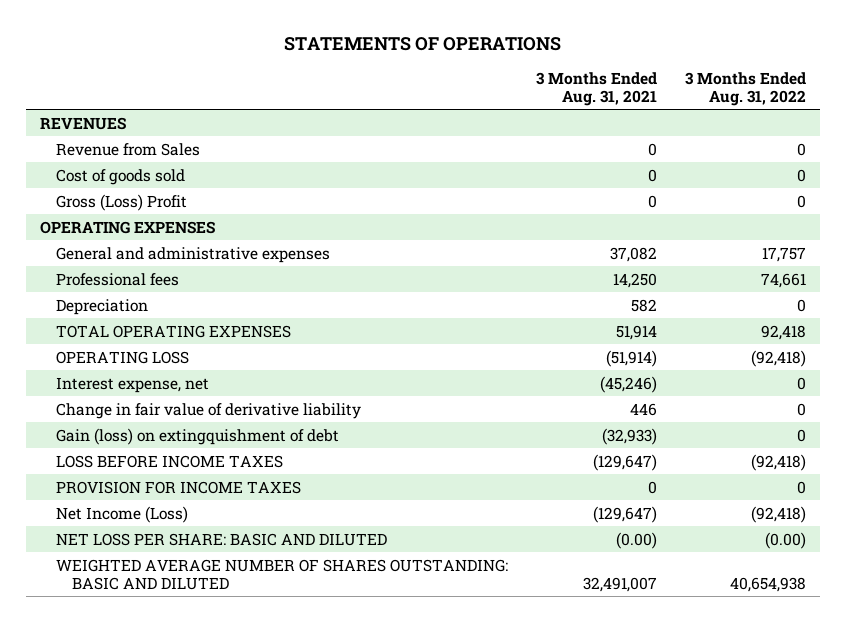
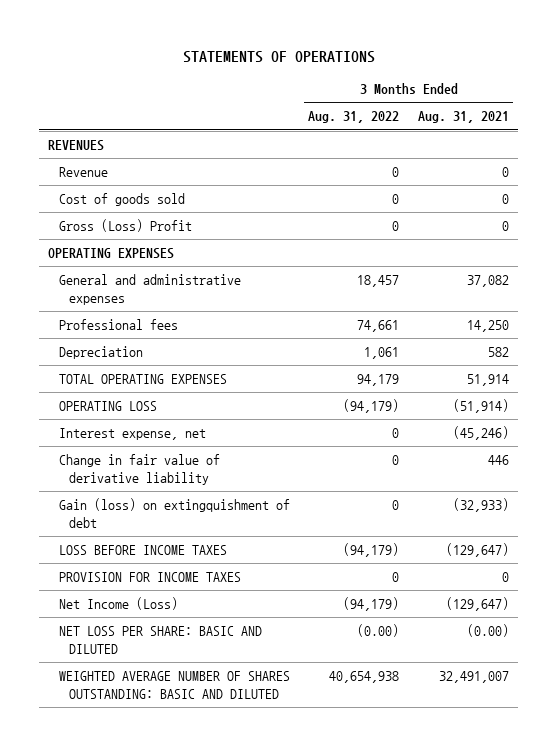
- | 3 Months Ended Aug. 31, 2021 | 3 Months Ended Aug. 31, 2022
+ | 3 Months Ended Aug. 31, 2022 | 3 Months Ended Aug. 31, 2021
- Revenue from Sales | 0 | 0
+ Revenue | 0 | 0
- General and administrative expenses | 37,082 | 17,757
+ General and administrative expenses | 18,457 | 37,082
- Depreciation | 582 | 0
- TOTAL OPERATING EXPENSES | 51,914 | 92,418
- OPERATING LOSS | (51,914) | (92,418)
+ Depreciation | 1,061 | 582
+ TOTAL OPERATING EXPENSES | 94,179 | 51,914
+ OPERATING LOSS | (94,179) | (51,914)
- LOSS BEFORE INCOME TAXES | (129,647) | (92,418)
+ LOSS BEFORE INCOME TAXES | (94,179) | (129,647)
- Net Income (Loss) | (129,647) | (92,418)
+ Net Income (Loss) | (94,179) | (129,647)

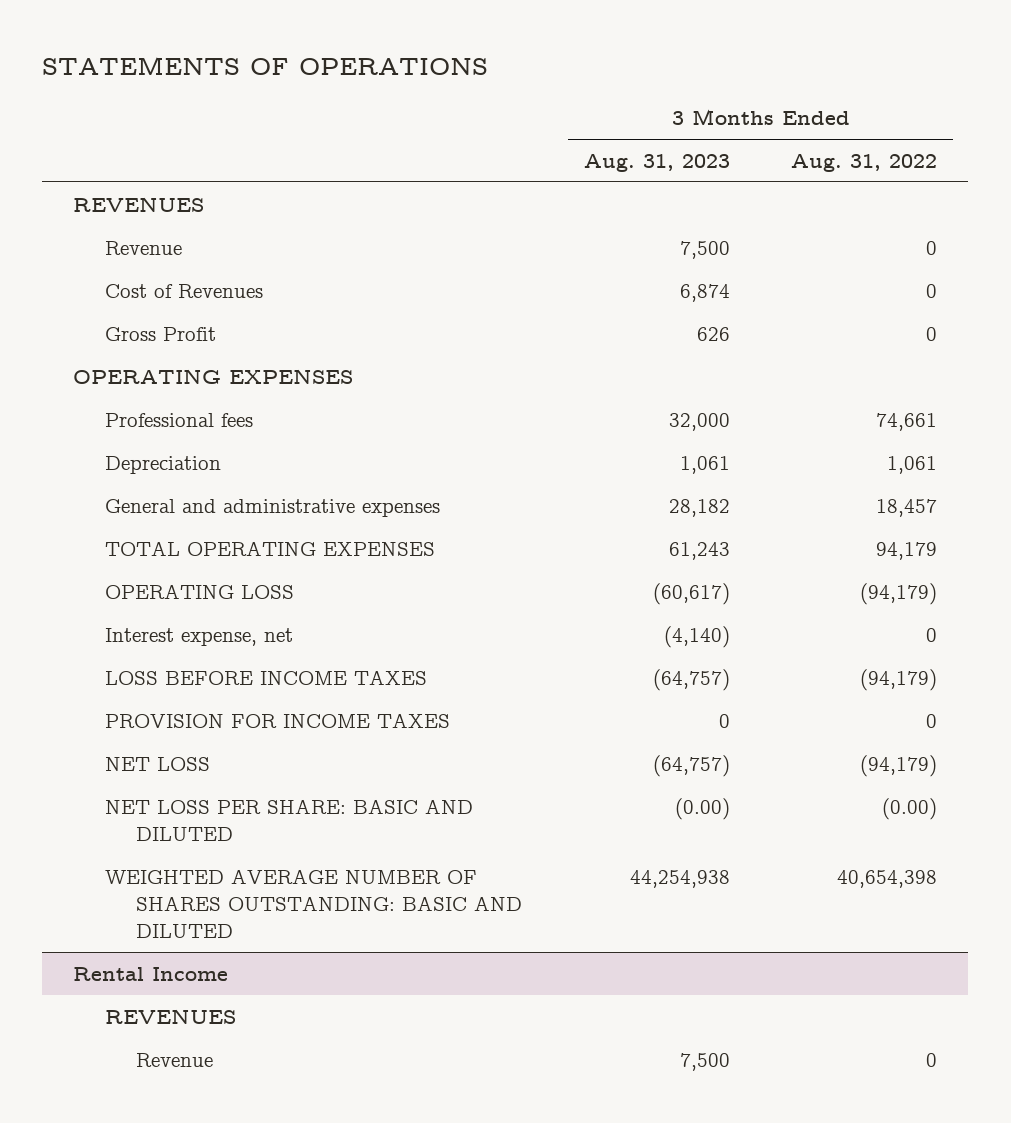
- | 3 Months Ended Aug. 31, 2022 | 3 Months Ended Aug. 31, 2021
+ | 3 Months Ended Aug. 31, 2023 | 3 Months Ended Aug. 31, 2022
- Cost of goods sold | 0 | 0
- Gross (Loss) Profit | 0 | 0
+ Cost of Revenues | 6,874 | 0
+ Gross Profit | 626 | 0
moved down: General and administrative expenses | 28,182 | 18,457
- Change in fair value of derivative liability | 0 | 446
- Gain (loss) on extingquishment of debt | 0 | (32,933)
- Net Income (Loss) | (94,179) | (129,647)
+ NET LOSS | (64,757) | (94,179)
- WEIGHTED AVERAGE NUMBER OF SHARES OUTSTANDING: BASIC AND DILUTED | 40,654,938 | 32,491,007
+ WEIGHTED AVERAGE NUMBER OF SHARES OUTSTANDING: BASIC AND DILUTED | 44,254,938 | 40,654,398
+ Rental Income
+ REVENUES
+ Revenue | 7,500 | 0

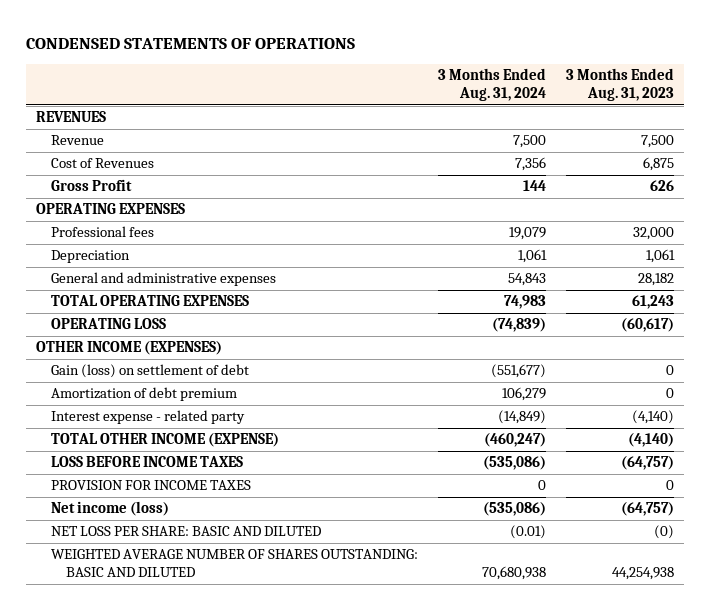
- STATEMENTS OF OPERATIONS
+ CONDENSED STATEMENTS OF OPERATIONS
- | 3 Months Ended Aug. 31, 2023 | 3 Months Ended Aug. 31, 2022
+ | 3 Months Ended Aug. 31, 2024 | 3 Months Ended Aug. 31, 2023
- Cost of Revenues | 6,874 | 0
+ Cost of Revenues | 7,356 | 6,875
- Interest expense, net | (4,140) | 0
+ OTHER INCOME (EXPENSES)
+ Gain (loss) on settlement of debt | (551,677) | 0
+ Amortization of debt premium | 106,279 | 0
+ Interest expense - related party | (14,849) | (4,140)
+ TOTAL OTHER INCOME (EXPENSE) | (460,247) | (4,140)
- NET LOSS | (64,757) | (94,179)
- NET LOSS PER SHARE: BASIC AND DILUTED | (0.00) | (0.00)
+ Net income (loss) | (535,086) | (64,757)
+ NET LOSS PER SHARE: BASIC AND DILUTED | (0.01) | (0)
- Rental Income
- REVENUES
- Revenue | 7,500 | 0

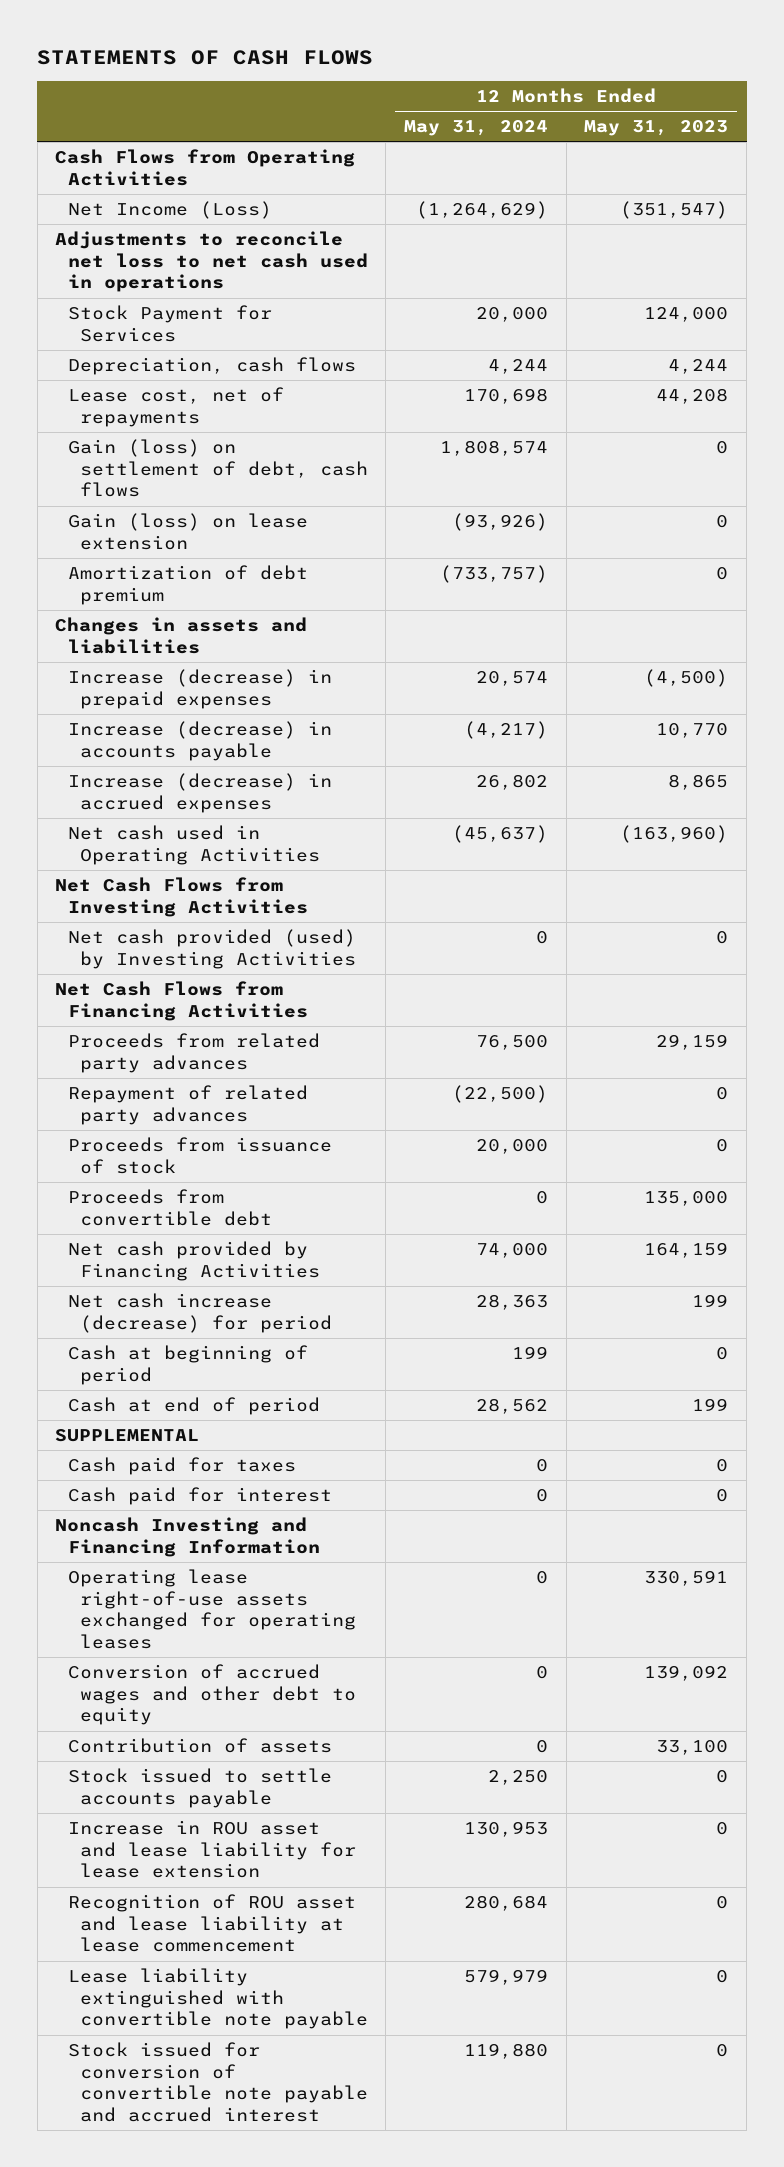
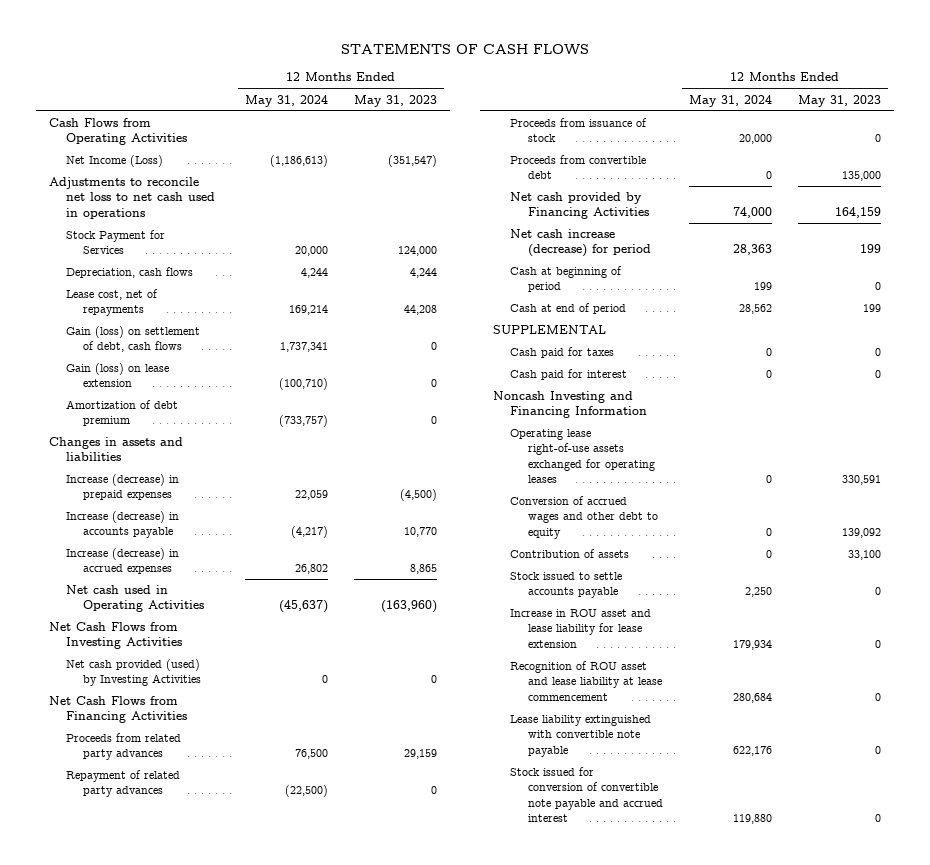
- Net Income (Loss) | (1,264,629) | (351,547)
+ Net Income (Loss) | (1,186,613) | (351,547)
- Lease cost, net of repayments | 170,698 | 44,208
- Gain (loss) on settlement of debt, cash flows | 1,808,574 | 0
- Gain (loss) on lease extension | (93,926) | 0
+ Lease cost, net of repayments | 169,214 | 44,208
+ Gain (loss) on settlement of debt, cash flows | 1,737,341 | 0
+ Gain (loss) on lease extension | (100,710) | 0
- Increase (decrease) in prepaid expenses | 20,574 | (4,500)
+ Increase (decrease) in prepaid expenses | 22,059 | (4,500)
- Increase in ROU asset and lease liability for lease extension | 130,953 | 0
+ Increase in ROU asset and lease liability for lease extension | 179,934 | 0
- Lease liability extinguished with convertible note payable | 579,979 | 0
+ Lease liability extinguished with convertible note payable | 622,176 | 0

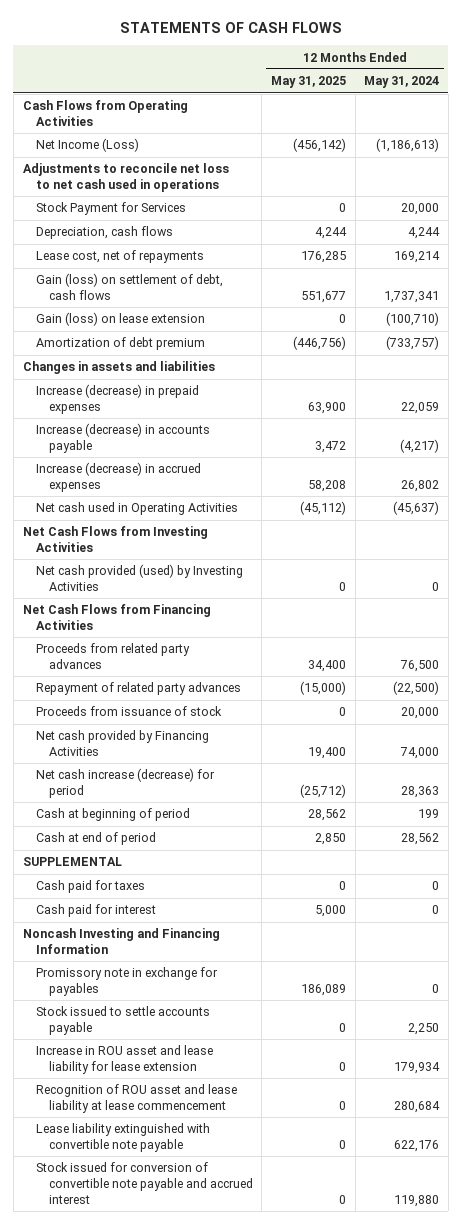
- | 12 Months Ended May 31, 2024 | 12 Months Ended May 31, 2023
+ | 12 Months Ended May 31, 2025 | 12 Months Ended May 31, 2024
- Proceeds from convertible debt | 0 | 135,000
- Operating lease right-of-use assets exchanged for operating leases | 0 | 330,591
- Conversion of accrued wages and other debt to equity | 0 | 139,092
- Contribution of assets | 0 | 33,100
+ Promissory note in exchange for payables | 186,089 | 0

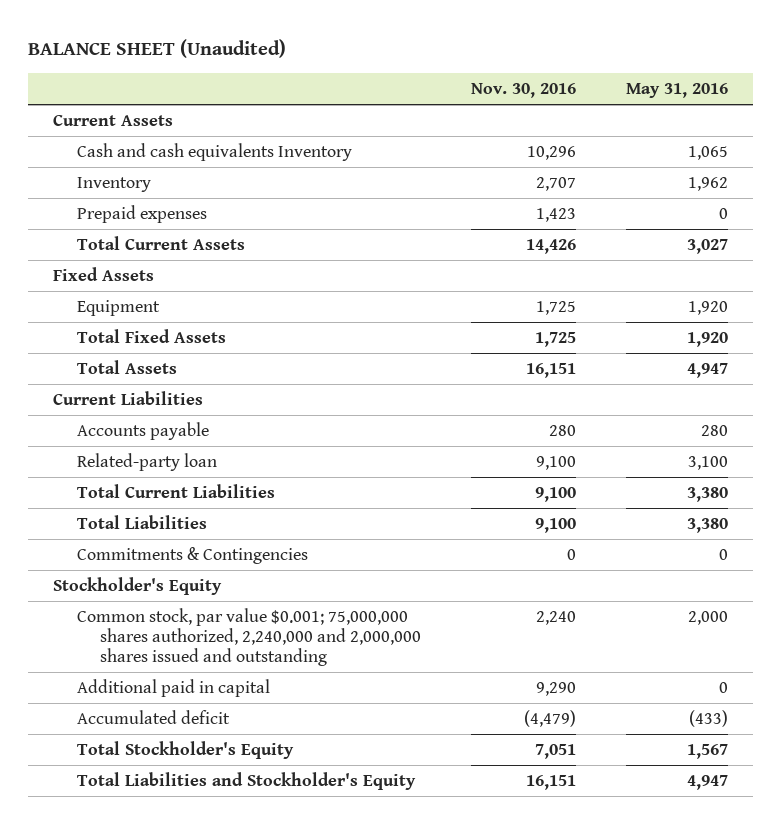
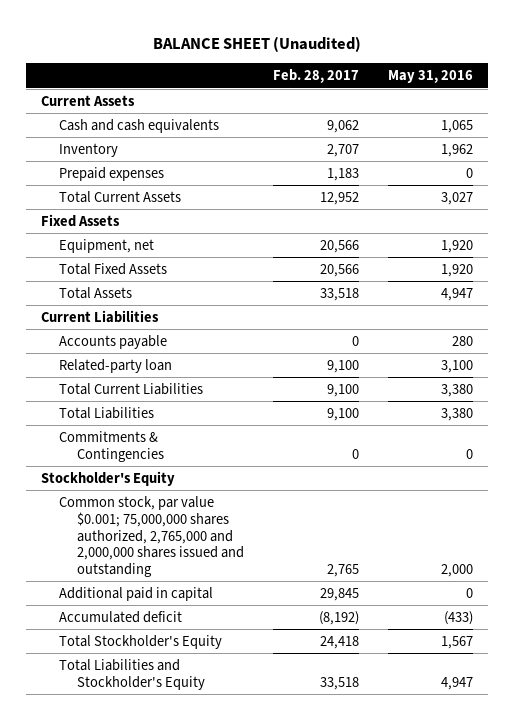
- | Nov. 30, 2016 | May 31, 2016
+ | Feb. 28, 2017 | May 31, 2016
- Cash and cash equivalents Inventory | 10,296 | 1,065
+ Cash and cash equivalents | 9,062 | 1,065
- Equipment | 1,725 | 1,920
+ Equipment, net | 20,566 | 1,920
- Common stock, par value $0.001; 75,000,000 shares authorized, 2,240,000 and 2,000,000 shares issued and outstanding | 2,240 | 2,000
+ Common stock, par value $0.001; 75,000,000 shares authorized, 2,765,000 and 2,000,000 shares issued and outstanding | 2,765 | 2,000

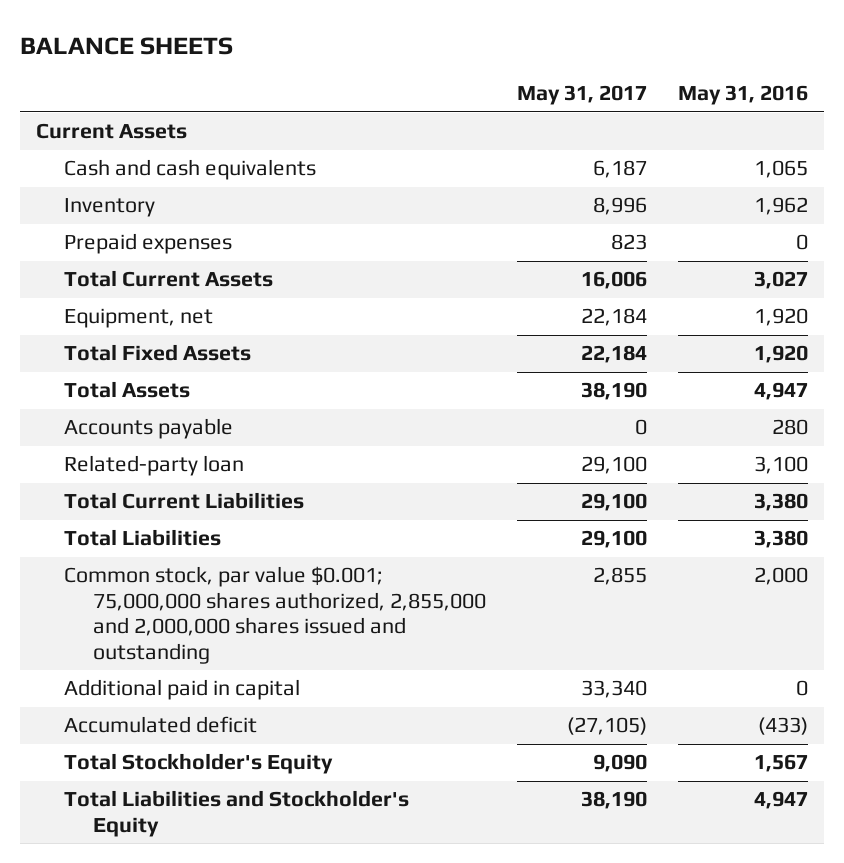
- BALANCE SHEET (Unaudited)
+ BALANCE SHEETS
- | Feb. 28, 2017 | May 31, 2016
+ | May 31, 2017 | May 31, 2016
- Fixed Assets
- Current Liabilities
- Commitments & Contingencies | 0 | 0
- Stockholder's Equity
- Common stock, par value $0.001; 75,000,000 shares authorized, 2,765,000 and 2,000,000 shares issued and outstanding | 2,765 | 2,000
+ Common stock, par value $0.001; 75,000,000 shares authorized, 2,855,000 and 2,000,000 shares issued and outstanding | 2,855 | 2,000

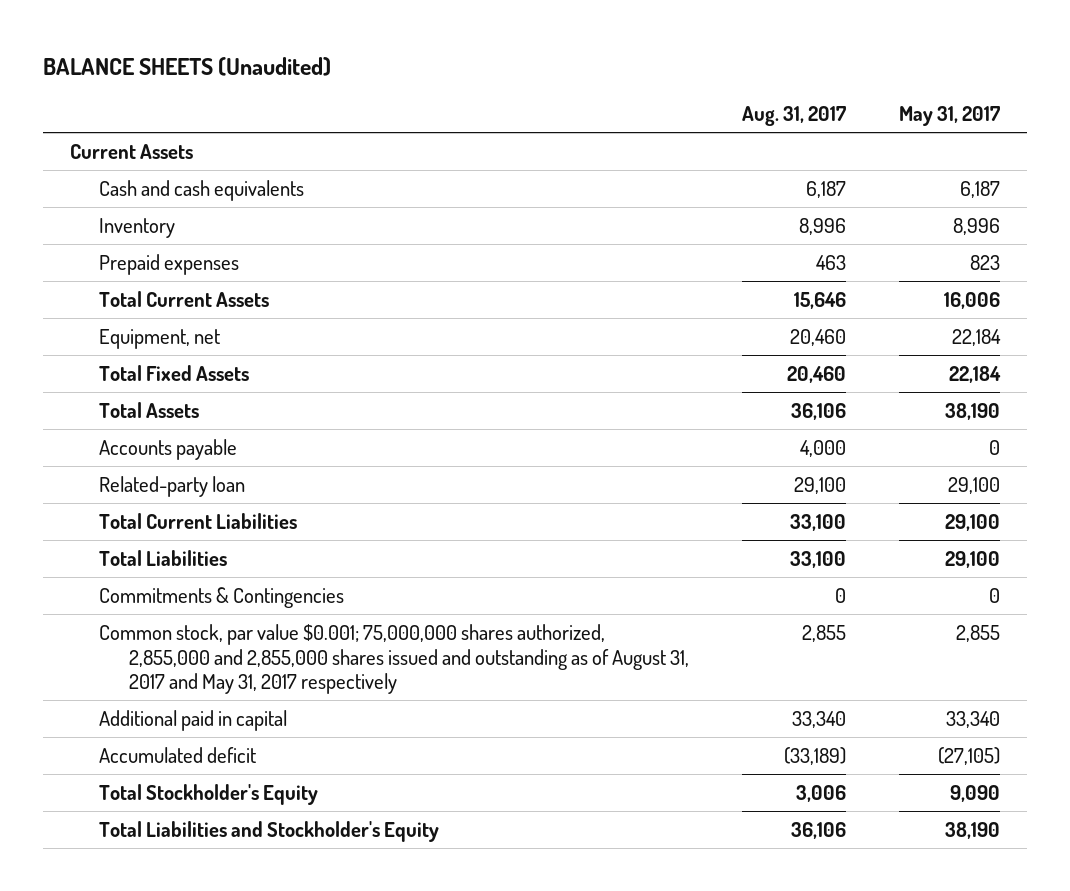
- BALANCE SHEETS
+ BALANCE SHEETS (Unaudited)
- | May 31, 2017 | May 31, 2016
+ | Aug. 31, 2017 | May 31, 2017
- Common stock, par value $0.001; 75,000,000 shares authorized, 2,855,000 and 2,000,000 shares issued and outstanding | 2,855 | 2,000
+ Commitments & Contingencies | 0 | 0
+ Common stock, par value $0.001; 75,000,000 shares authorized, 2,855,000 and 2,855,000 shares issued and outstanding as of August 31, 2017 and May 31, 2017 respectively | 2,855 | 2,855

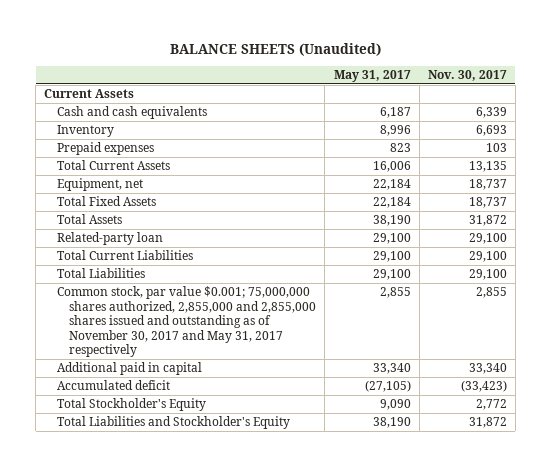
- | Aug. 31, 2017 | May 31, 2017
+ | May 31, 2017 | Nov. 30, 2017
- Accounts payable | 4,000 | 0
- Commitments & Contingencies | 0 | 0
- Common stock, par value $0.001; 75,000,000 shares authorized, 2,855,000 and 2,855,000 shares issued and outstanding as of August 31, 2017 and May 31, 2017 respectively | 2,855 | 2,855
+ Common stock, par value $0.001; 75,000,000 shares authorized, 2,855,000 and 2,855,000 shares issued and outstanding as of November 30, 2017 and May 31, 2017 respectively | 2,855 | 2,855

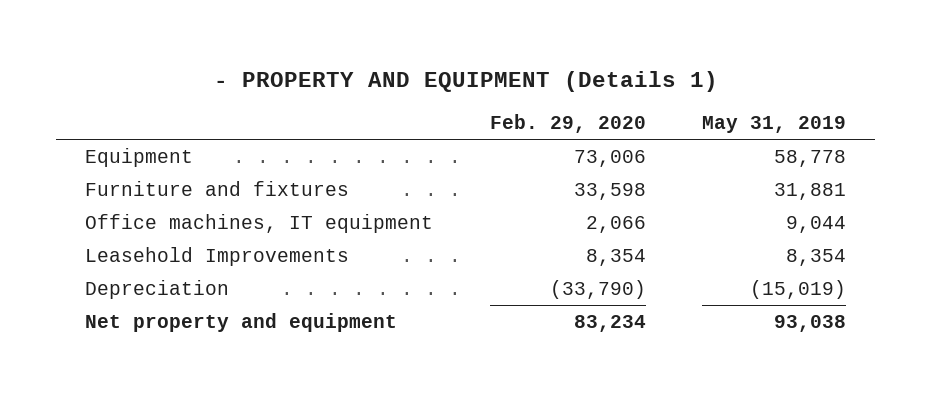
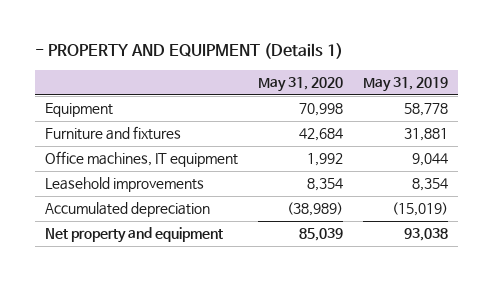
- | Feb. 29, 2020 | May 31, 2019
+ | May 31, 2020 | May 31, 2019
- Leasehold Improvements | 8,354 | 8,354
- Depreciation | (33,790) | (15,019)
+ Leasehold improvements | 8,354 | 8,354
+ Accumulated depreciation | (38,989) | (15,019)

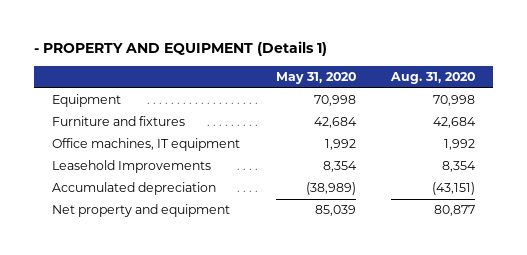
- | May 31, 2020 | May 31, 2019
+ | May 31, 2020 | Aug. 31, 2020
- Leasehold improvements | 8,354 | 8,354
+ Leasehold Improvements | 8,354 | 8,354

